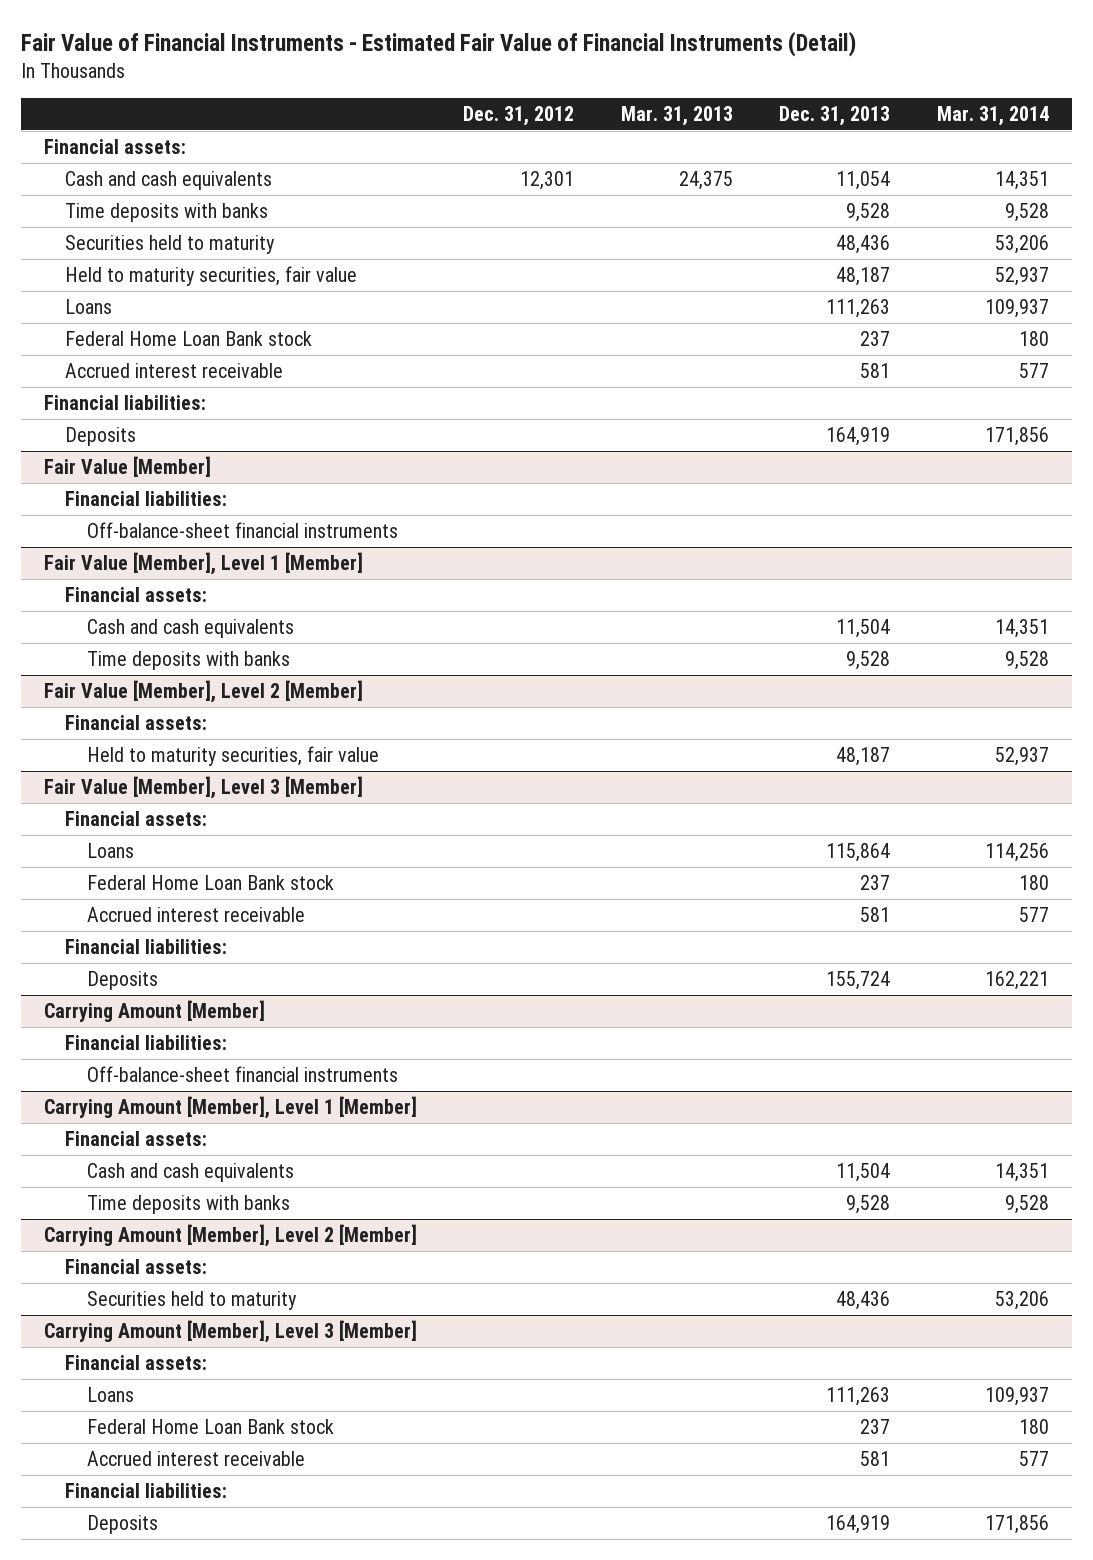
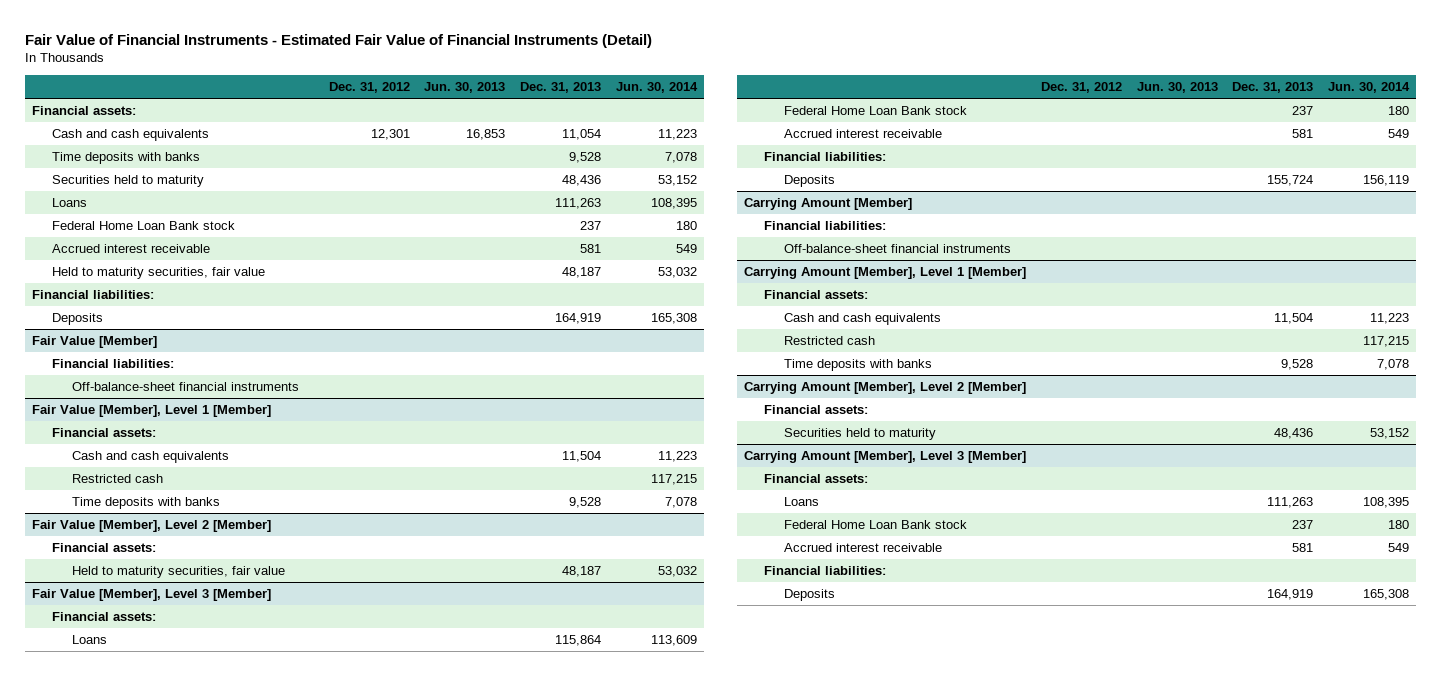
- | Dec. 31, 2012 | Mar. 31, 2013 | Dec. 31, 2013 | Mar. 31, 2014
+ | Dec. 31, 2012 | Jun. 30, 2013 | Dec. 31, 2013 | Jun. 30, 2014
moved down: Held to maturity securities, fair value | | | 48,187 | 53,032
@ Fair Value [Member], Level 1 [Member]
+ Restricted cash | | | | 117,215
@ Carrying Amount [Member], Level 1 [Member]
+ Restricted cash | | | | 117,215

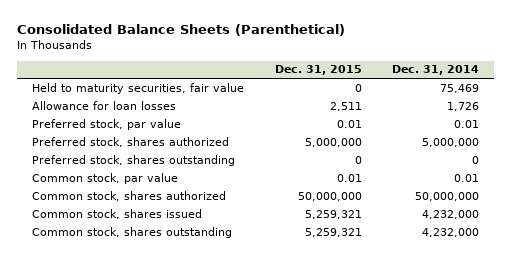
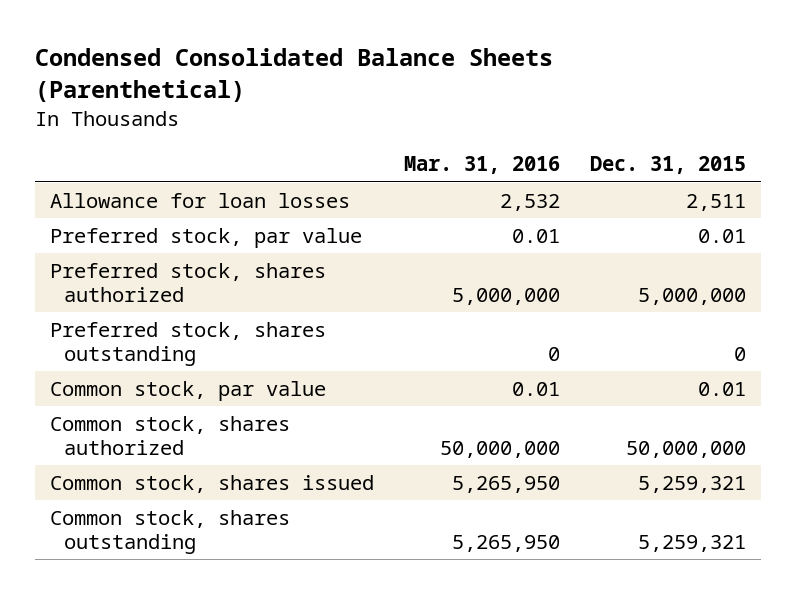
- Consolidated Balance Sheets (Parenthetical)
+ Condensed Consolidated Balance Sheets (Parenthetical)
- | Dec. 31, 2015 | Dec. 31, 2014
+ | Mar. 31, 2016 | Dec. 31, 2015
- Held to maturity securities, fair value | 0 | 75,469

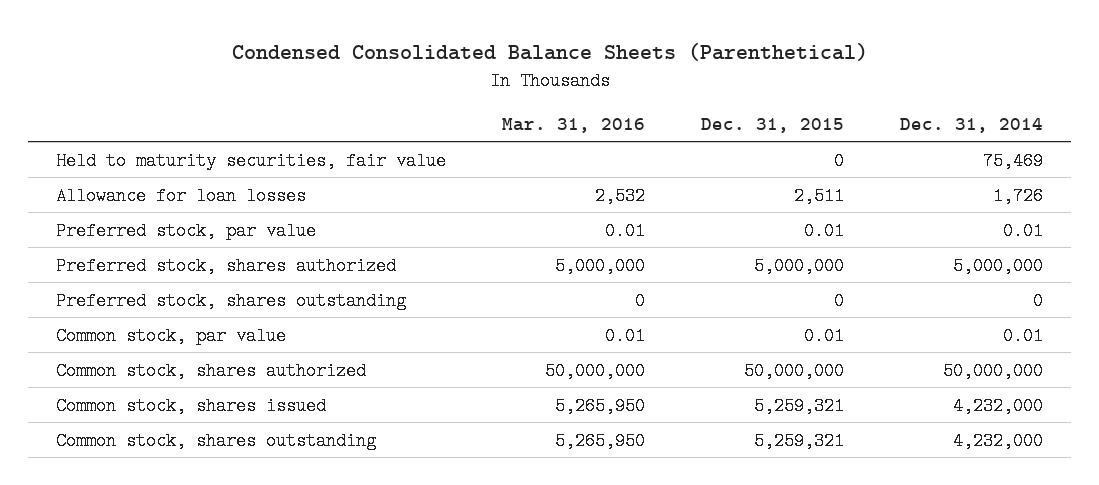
- | Mar. 31, 2016 | Dec. 31, 2015
+ | Mar. 31, 2016 | Dec. 31, 2015 | Dec. 31, 2014
+ Held to maturity securities, fair value | | 0 | 75,469

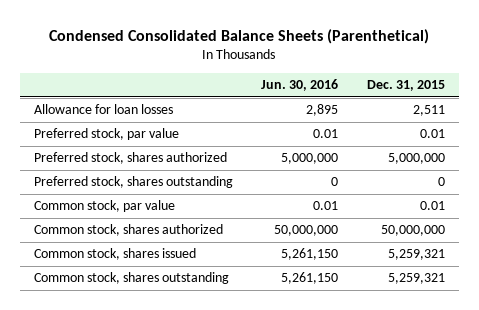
- | Mar. 31, 2016 | Dec. 31, 2015 | Dec. 31, 2014
+ | Jun. 30, 2016 | Dec. 31, 2015
- Held to maturity securities, fair value | | 0 | 75,469

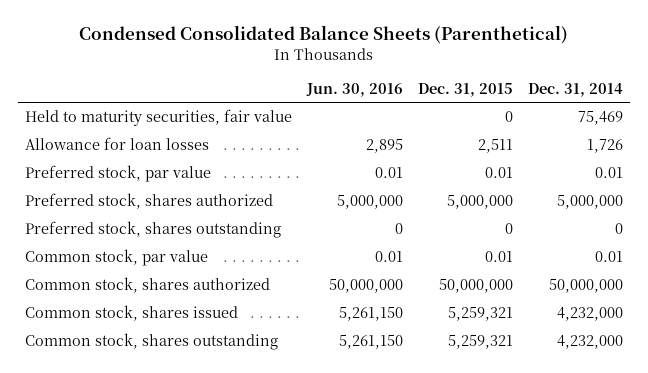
- | Jun. 30, 2016 | Dec. 31, 2015
+ | Jun. 30, 2016 | Dec. 31, 2015 | Dec. 31, 2014
+ Held to maturity securities, fair value | | 0 | 75,469

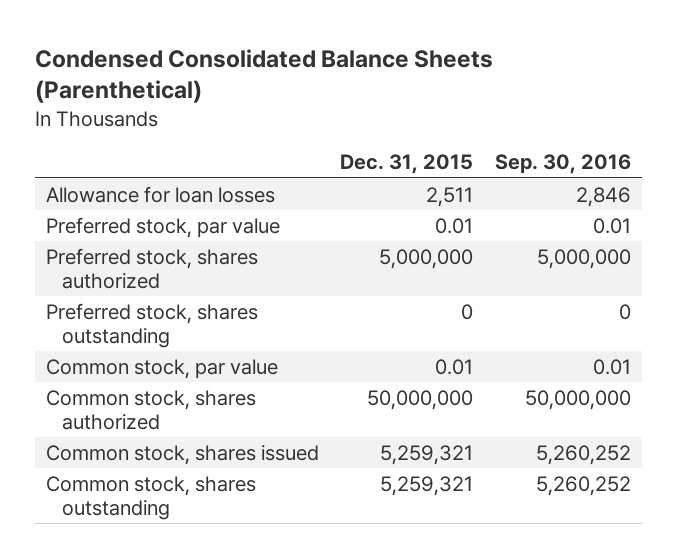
- | Jun. 30, 2016 | Dec. 31, 2015 | Dec. 31, 2014
+ | Dec. 31, 2015 | Sep. 30, 2016
- Held to maturity securities, fair value | | 0 | 75,469

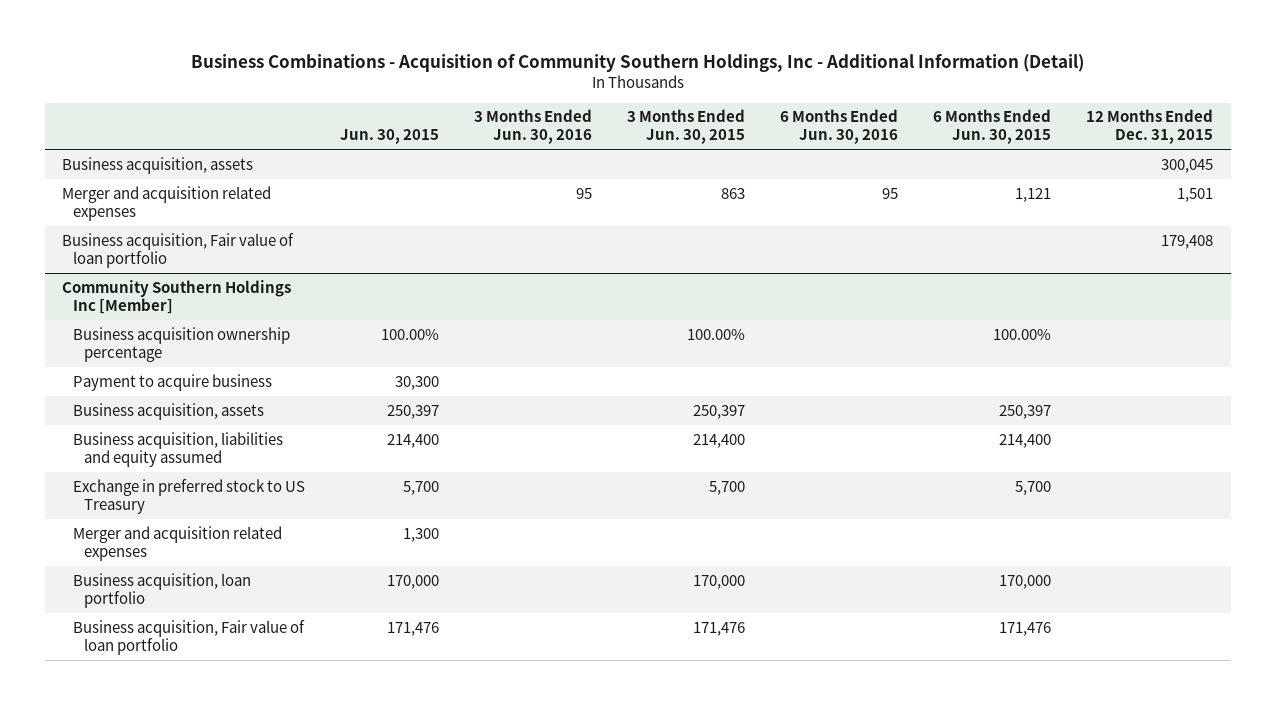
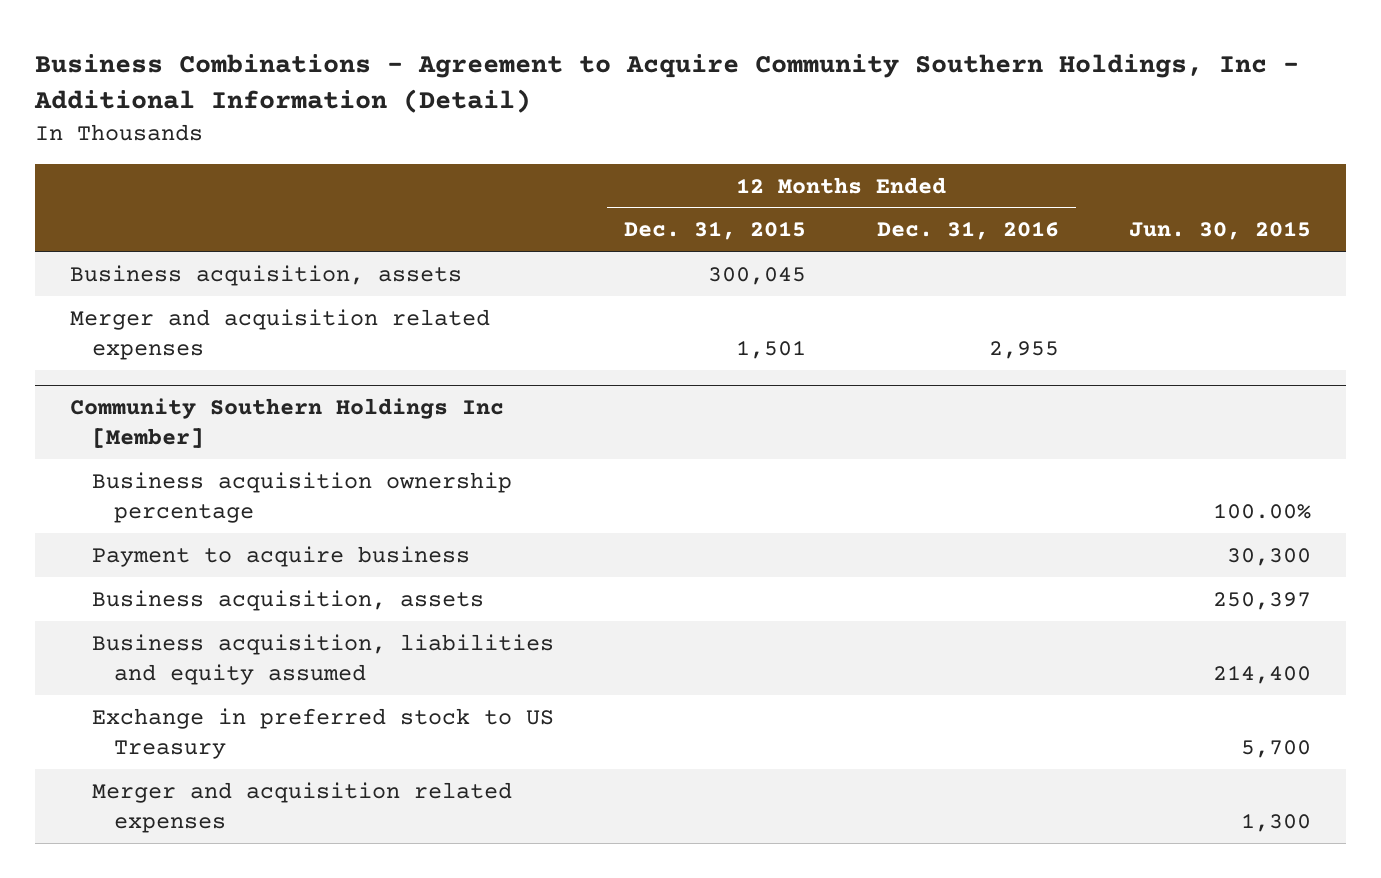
- Business Combinations - Acquisition of Community Southern Holdings, Inc - Additional Information (Detail)
+ Business Combinations - Agreement to Acquire Community Southern Holdings, Inc - Additional Information (Detail)
- | Jun. 30, 2015 | 3 Months Ended Jun. 30, 2016 | 3 Months Ended Jun. 30, 2015 | 6 Months Ended Jun. 30, 2016 | 6 Months Ended Jun. 30, 2015 | 12 Months Ended Dec. 31, 2015
+ | 12 Months Ended Dec. 31, 2015 | 12 Months Ended Dec. 31, 2016 | Jun. 30, 2015
- Business acquisition, Fair value of loan portfolio | | | | | | 179,408
@ Community Southern Holdings Inc [Member]
- Business acquisition, loan portfolio | 170,000 | | 170,000 | | 170,000 |
- Business acquisition, Fair value of loan portfolio | 171,476 | | 171,476 | | 171,476 |

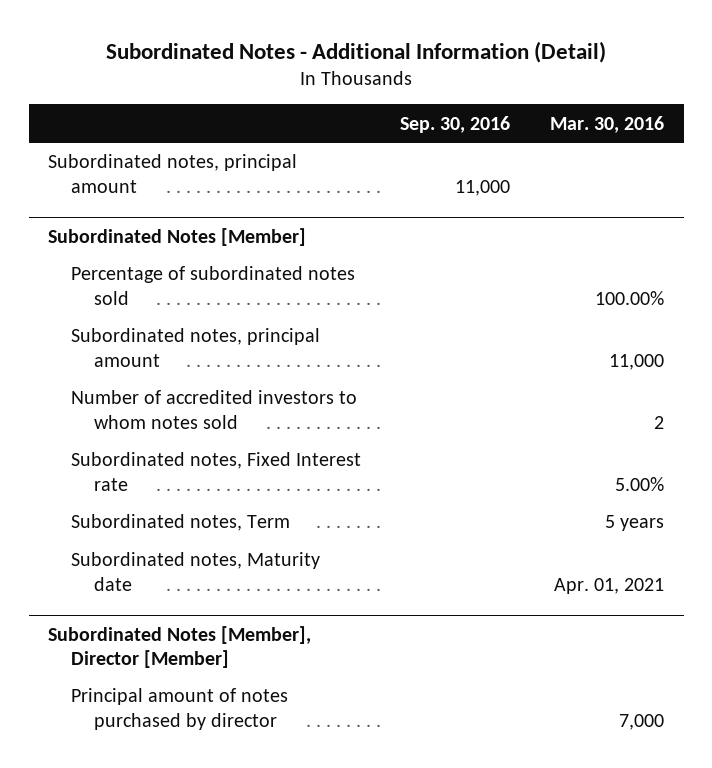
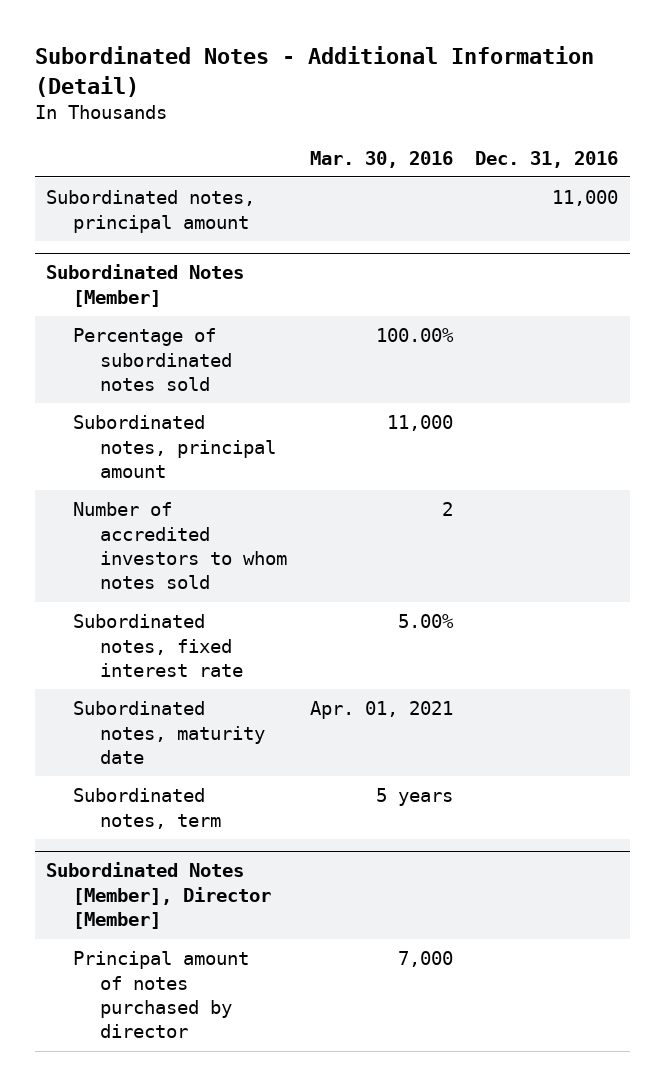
- | Sep. 30, 2016 | Mar. 30, 2016
+ | Mar. 30, 2016 | Dec. 31, 2016
@ Subordinated Notes [Member]
- Subordinated notes, Fixed Interest rate | | 5.00%
- Subordinated notes, Term | | 5 years
- Subordinated notes, Maturity date | | Apr. 01, 2021
+ Subordinated notes, fixed interest rate | 5.00% |
+ Subordinated notes, maturity date | Apr. 01, 2021 |
+ Subordinated notes, term | 5 years |

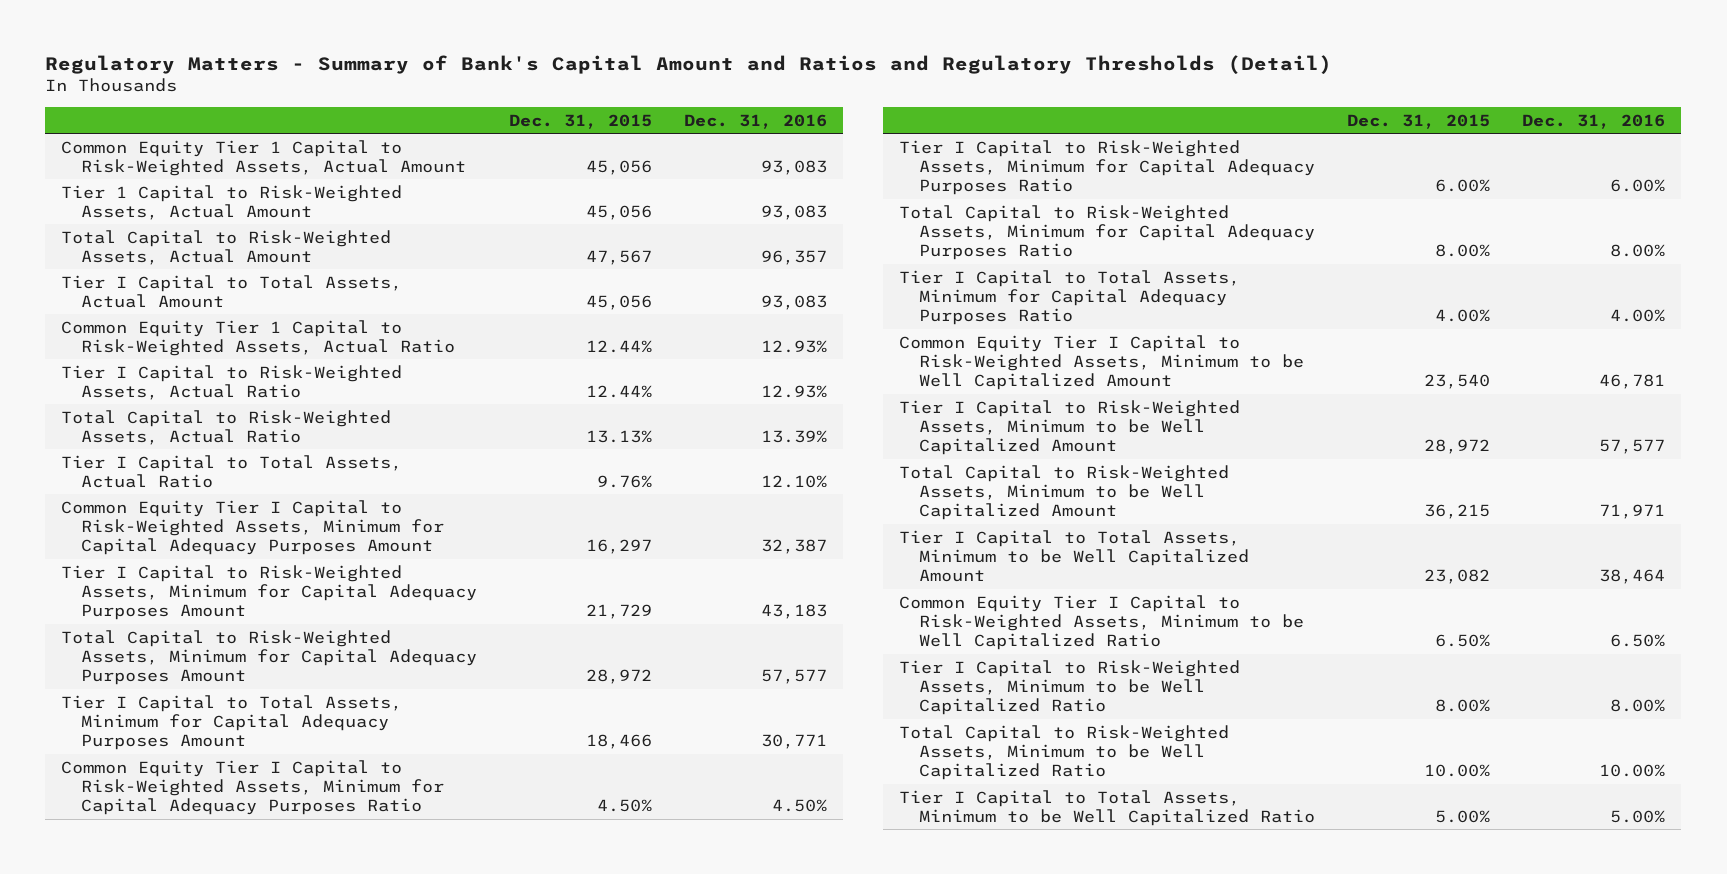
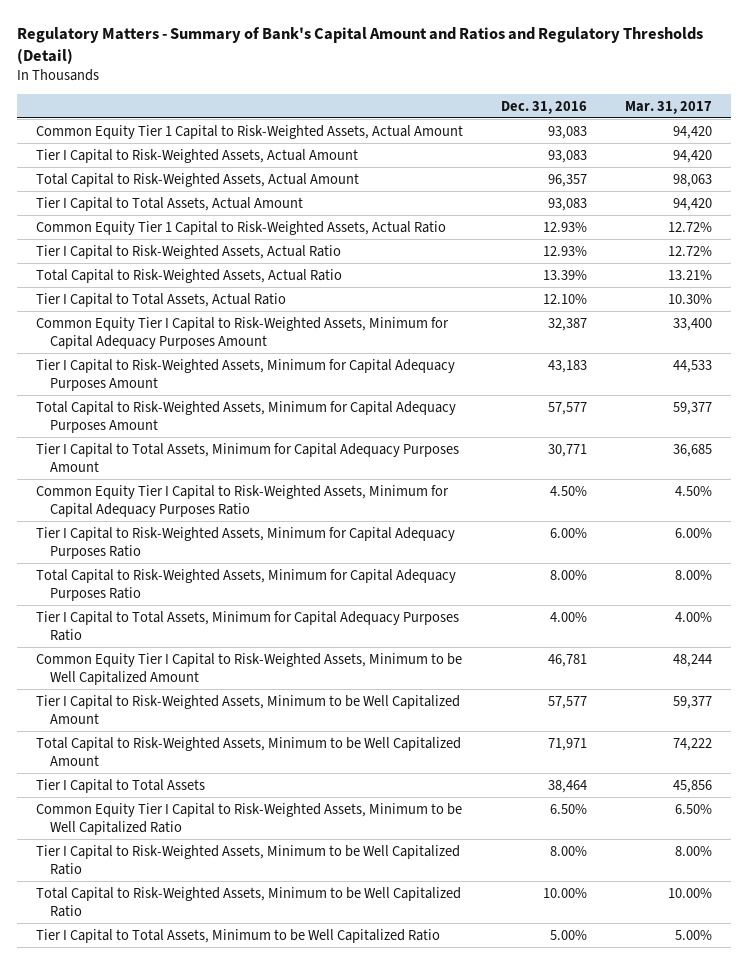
- | Dec. 31, 2015 | Dec. 31, 2016
+ | Dec. 31, 2016 | Mar. 31, 2017
- Tier 1 Capital to Risk-Weighted Assets, Actual Amount | 45,056 | 93,083
+ Tier I Capital to Risk-Weighted Assets, Actual Amount | 93,083 | 94,420
- Tier I Capital to Total Assets, Minimum to be Well Capitalized Amount | 23,082 | 38,464
+ Tier I Capital to Total Assets | 38,464 | 45,856

